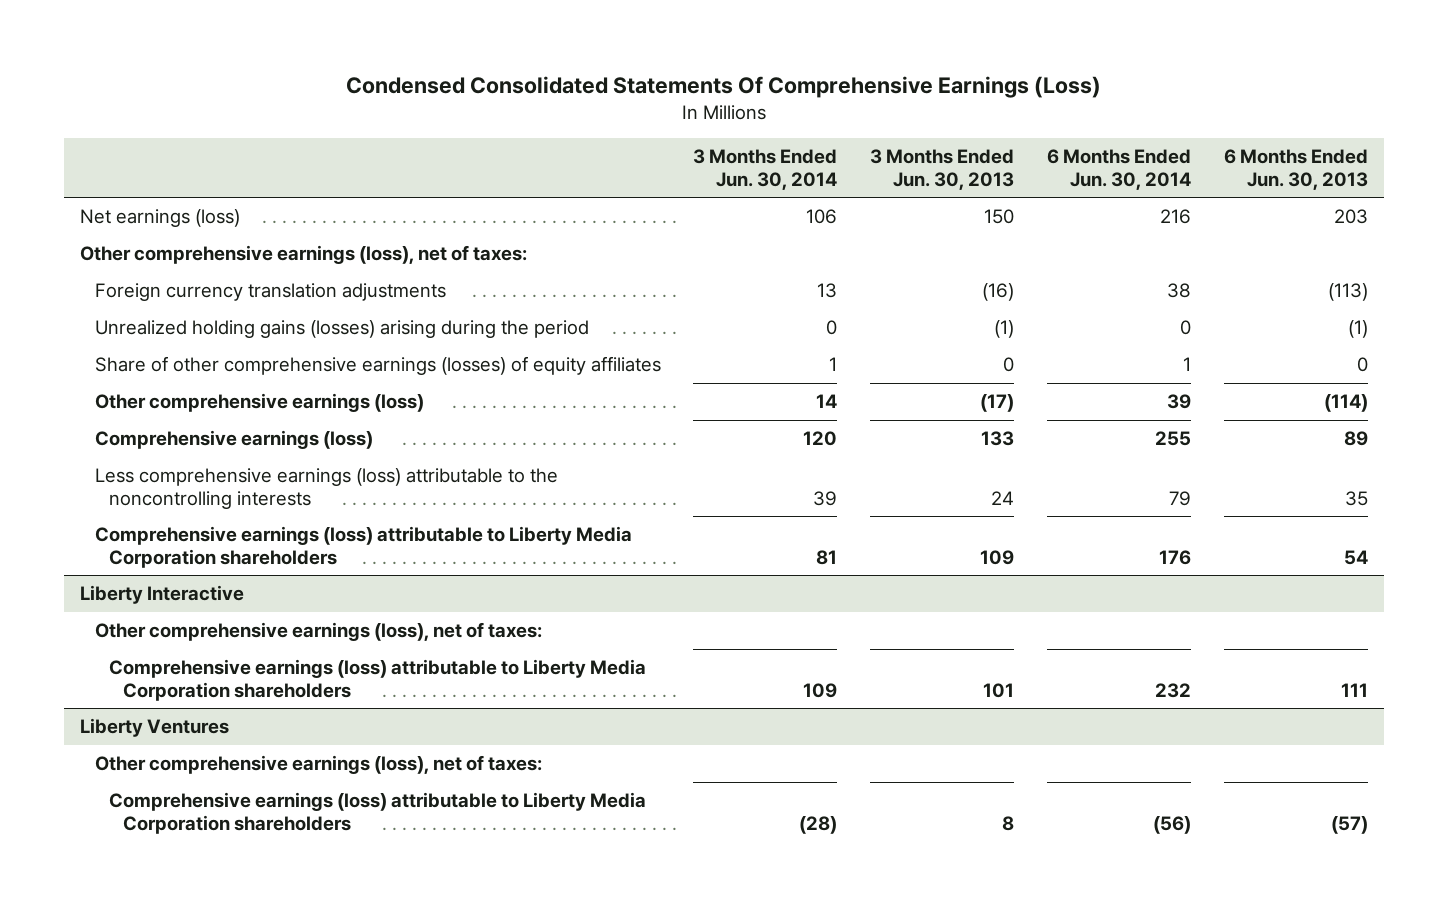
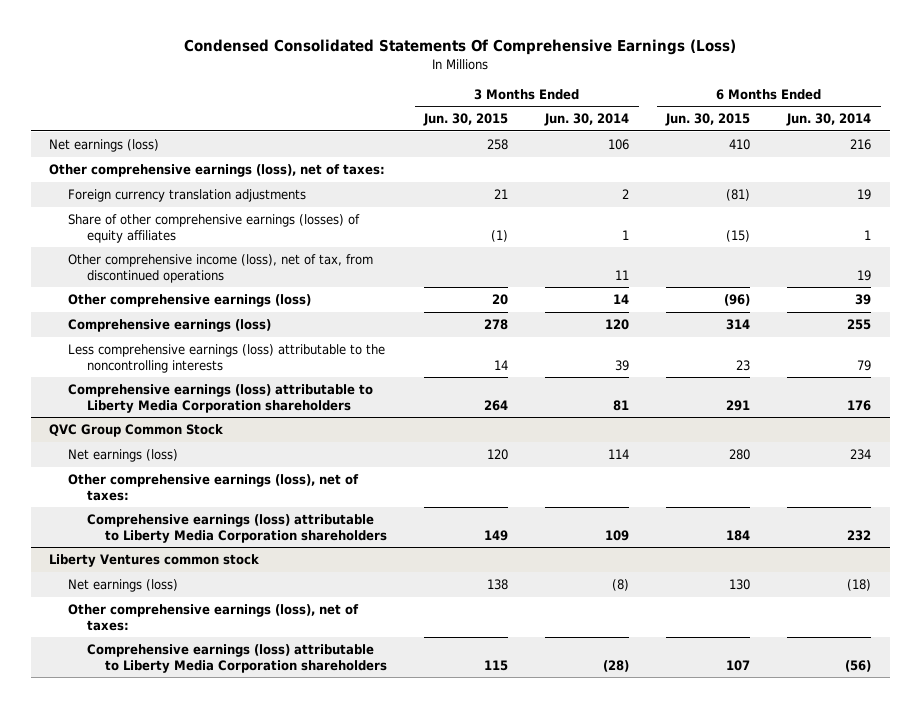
- | 3 Months Ended Jun. 30, 2014 | 3 Months Ended Jun. 30, 2013 | 6 Months Ended Jun. 30, 2014 | 6 Months Ended Jun. 30, 2013
+ | 3 Months Ended Jun. 30, 2015 | 3 Months Ended Jun. 30, 2014 | 6 Months Ended Jun. 30, 2015 | 6 Months Ended Jun. 30, 2014
- Foreign currency translation adjustments | 13 | (16) | 38 | (113)
- Unrealized holding gains (losses) arising during the period | 0 | (1) | 0 | (1)
+ Foreign currency translation adjustments | 21 | 2 | (81) | 19
+ Other comprehensive income (loss), net of tax, from discontinued operations | | 11 | | 19
- Liberty Interactive
+ QVC Group Common Stock
+ Net earnings (loss) | 120 | 114 | 280 | 234
- Liberty Ventures
+ Liberty Ventures common stock
+ Net earnings (loss) | 138 | (8) | 130 | (18)

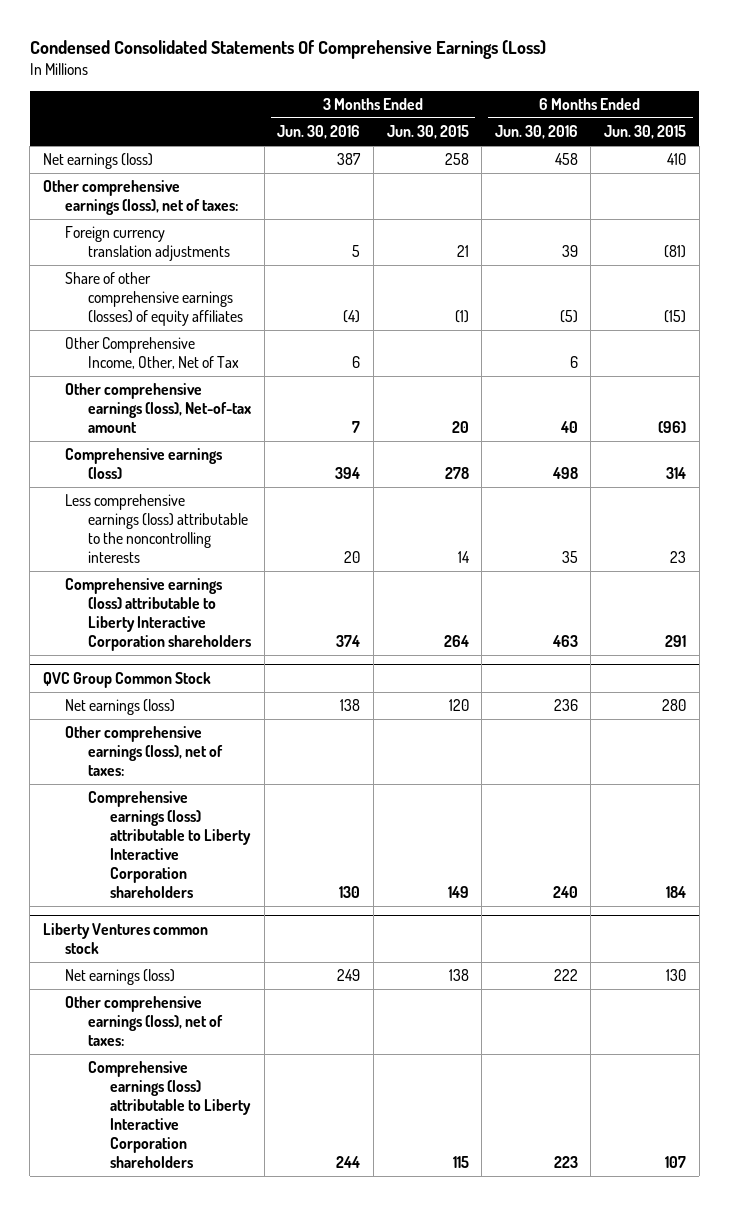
- | 3 Months Ended Jun. 30, 2015 | 3 Months Ended Jun. 30, 2014 | 6 Months Ended Jun. 30, 2015 | 6 Months Ended Jun. 30, 2014
+ | 3 Months Ended Jun. 30, 2016 | 3 Months Ended Jun. 30, 2015 | 6 Months Ended Jun. 30, 2016 | 6 Months Ended Jun. 30, 2015
- Other comprehensive income (loss), net of tax, from discontinued operations | | 11 | | 19
- Other comprehensive earnings (loss) | 20 | 14 | (96) | 39
+ Other Comprehensive Income, Other, Net of Tax | 6 | | 6 |
+ Other comprehensive earnings (loss), Net-of-tax amount | 7 | 20 | 40 | (96)
- Comprehensive earnings (loss) attributable to Liberty Media Corporation shareholders | 264 | 81 | 291 | 176
+ Comprehensive earnings (loss) attributable to Liberty Interactive Corporation shareholders | 374 | 264 | 463 | 291
@ QVC Group Common Stock
- Comprehensive earnings (loss) attributable to Liberty Media Corporation shareholders | 149 | 109 | 184 | 232
+ Comprehensive earnings (loss) attributable to Liberty Interactive Corporation shareholders | 130 | 149 | 240 | 184
@ Liberty Ventures common stock
- Comprehensive earnings (loss) attributable to Liberty Media Corporation shareholders | 115 | (28) | 107 | (56)
+ Comprehensive earnings (loss) attributable to Liberty Interactive Corporation shareholders | 244 | 115 | 223 | 107

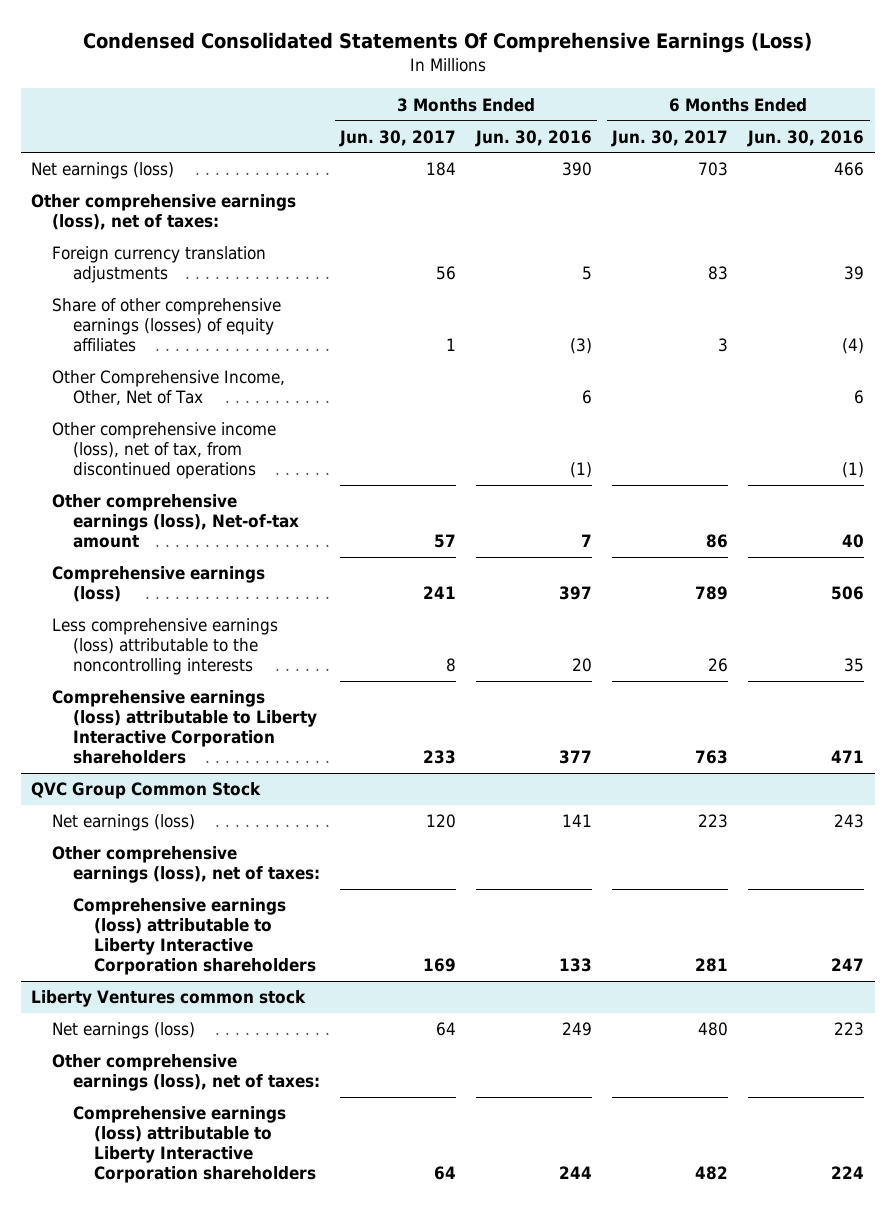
- | 3 Months Ended Jun. 30, 2016 | 3 Months Ended Jun. 30, 2015 | 6 Months Ended Jun. 30, 2016 | 6 Months Ended Jun. 30, 2015
+ | 3 Months Ended Jun. 30, 2017 | 3 Months Ended Jun. 30, 2016 | 6 Months Ended Jun. 30, 2017 | 6 Months Ended Jun. 30, 2016
- Net earnings (loss) | 387 | 258 | 458 | 410
+ Net earnings (loss) | 184 | 390 | 703 | 466
- Share of other comprehensive earnings (losses) of equity affiliates | (4) | (1) | (5) | (15)
+ Share of other comprehensive earnings (losses) of equity affiliates | 1 | (3) | 3 | (4)
+ Other comprehensive income (loss), net of tax, from discontinued operations | | (1) | | (1)
- Comprehensive earnings (loss) | 394 | 278 | 498 | 314
+ Comprehensive earnings (loss) | 241 | 397 | 789 | 506
- Comprehensive earnings (loss) attributable to Liberty Interactive Corporation shareholders | 374 | 264 | 463 | 291
+ Comprehensive earnings (loss) attributable to Liberty Interactive Corporation shareholders | 233 | 377 | 763 | 471
@ QVC Group Common Stock
- Net earnings (loss) | 138 | 120 | 236 | 280
+ Net earnings (loss) | 120 | 141 | 223 | 243
- Comprehensive earnings (loss) attributable to Liberty Interactive Corporation shareholders | 130 | 149 | 240 | 184
+ Comprehensive earnings (loss) attributable to Liberty Interactive Corporation shareholders | 169 | 133 | 281 | 247
@ Liberty Ventures common stock
- Net earnings (loss) | 249 | 138 | 222 | 130
+ Net earnings (loss) | 64 | 249 | 480 | 223
- Comprehensive earnings (loss) attributable to Liberty Interactive Corporation shareholders | 244 | 115 | 223 | 107
+ Comprehensive earnings (loss) attributable to Liberty Interactive Corporation shareholders | 64 | 244 | 482 | 224

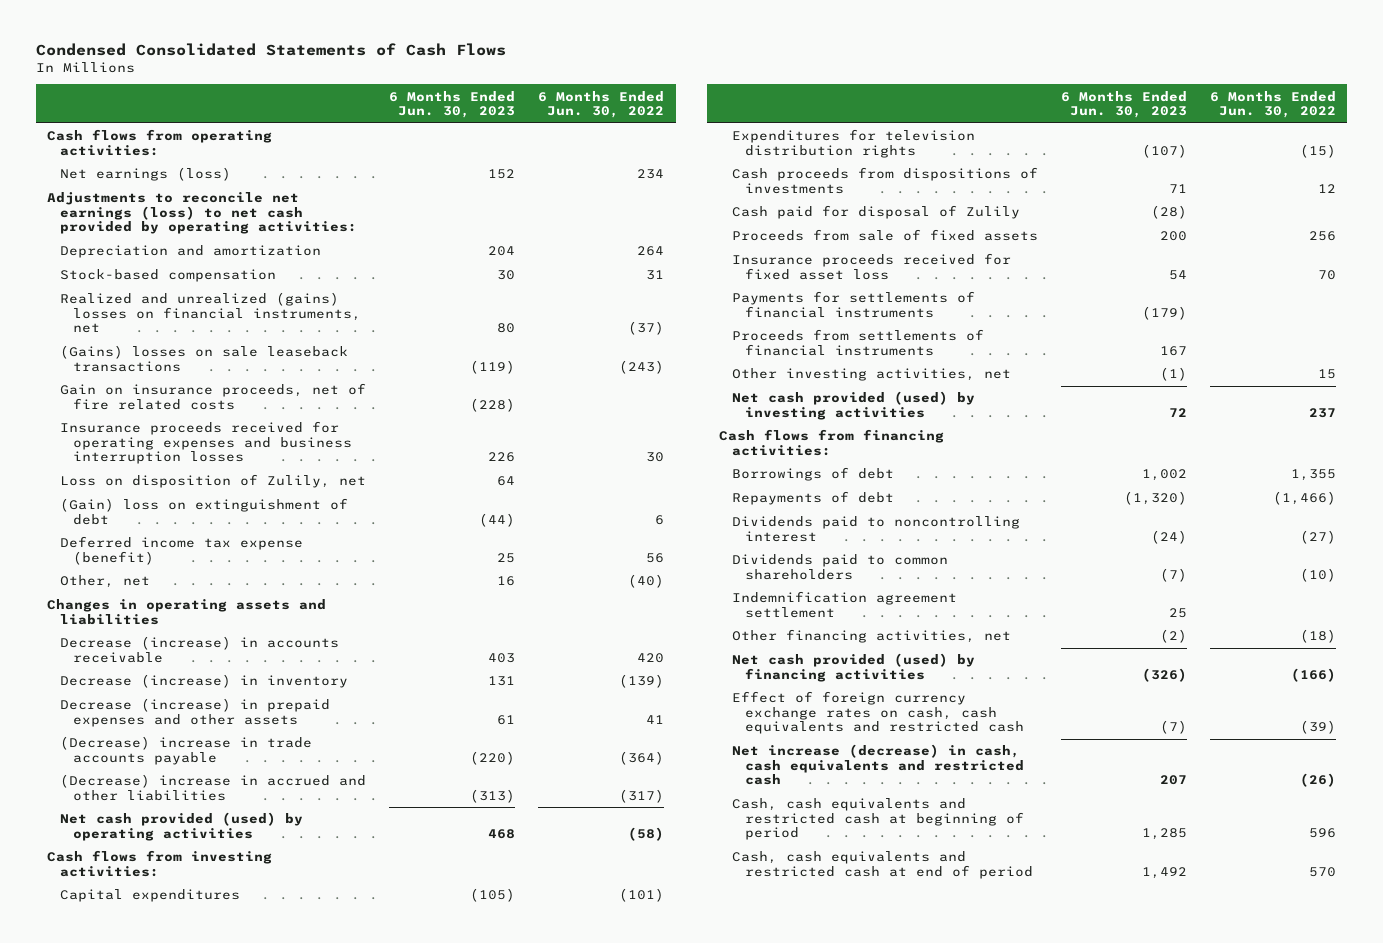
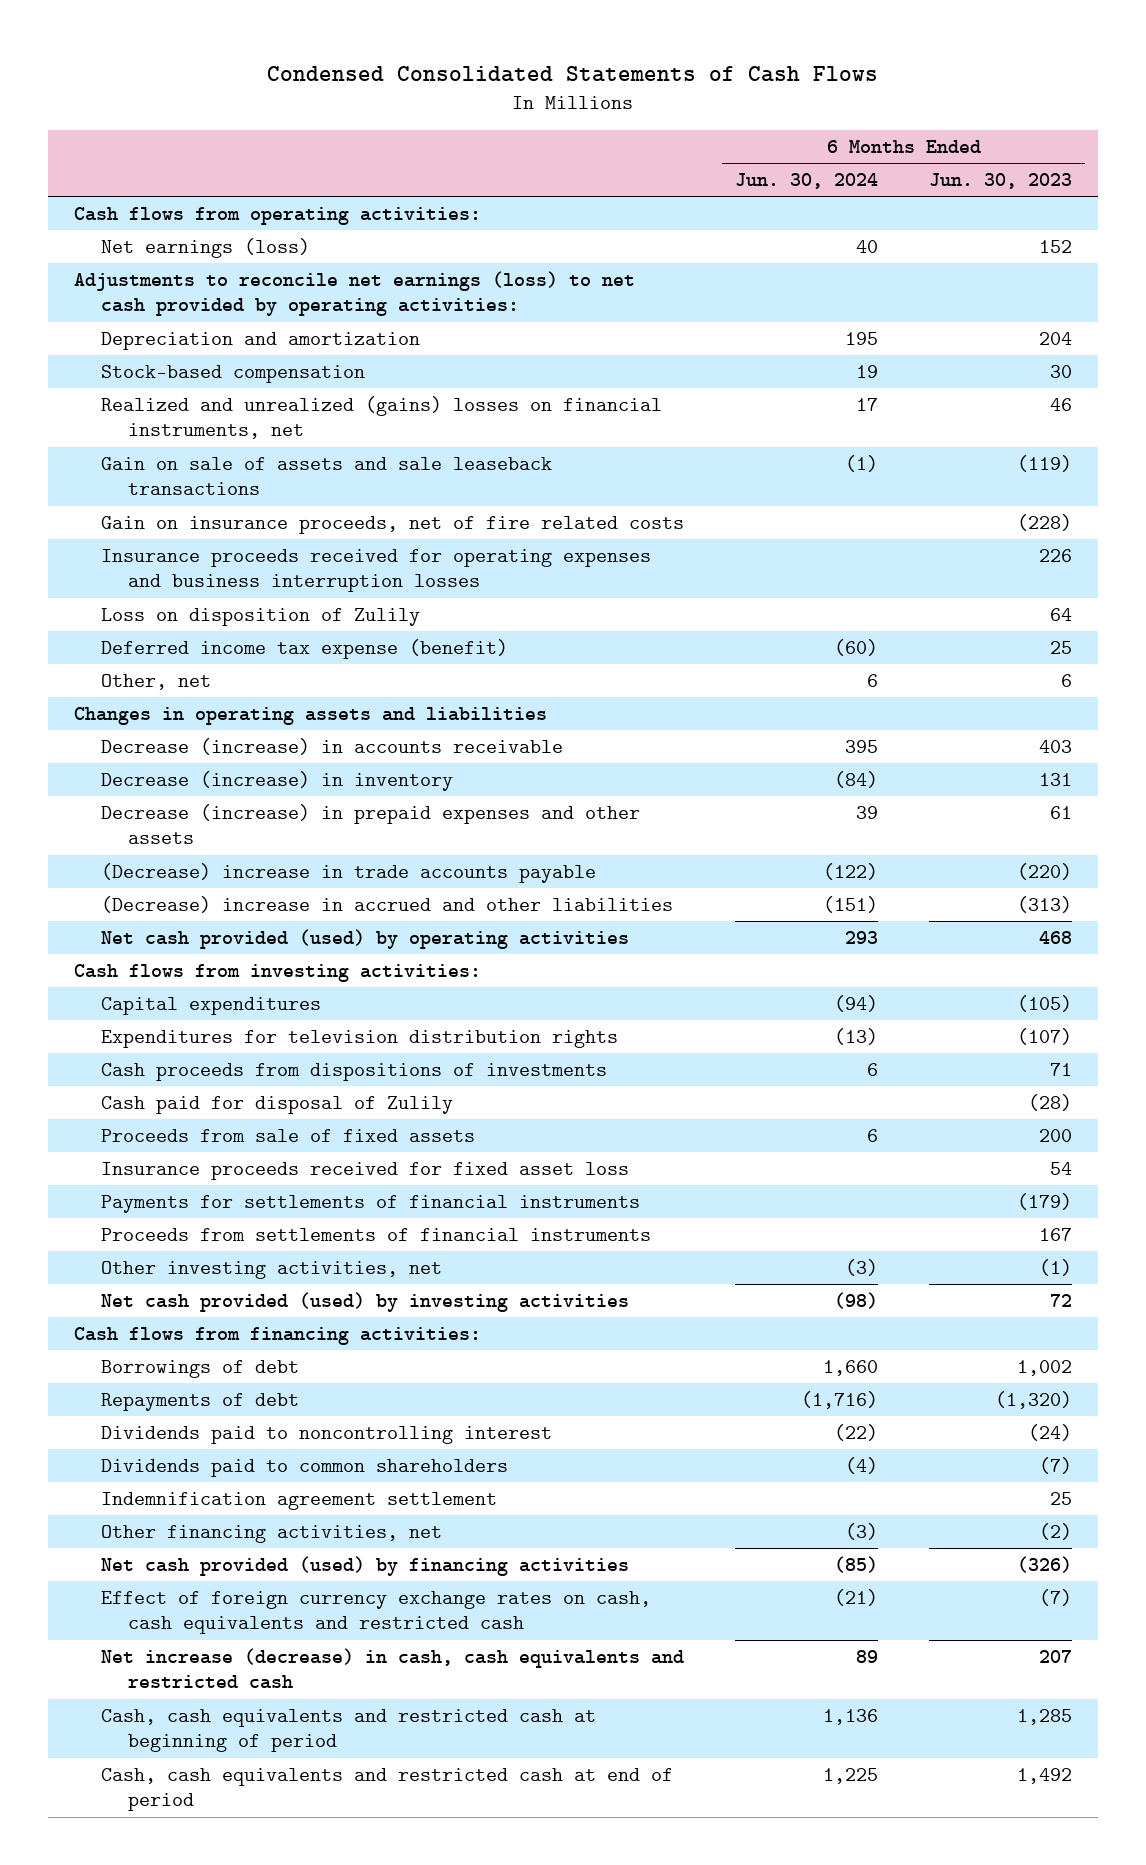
- | 6 Months Ended Jun. 30, 2023 | 6 Months Ended Jun. 30, 2022
+ | 6 Months Ended Jun. 30, 2024 | 6 Months Ended Jun. 30, 2023
- Realized and unrealized (gains) losses on financial instruments, net | 80 | (37)
- (Gains) losses on sale leaseback transactions | (119) | (243)
+ Realized and unrealized (gains) losses on financial instruments, net | 17 | 46
+ Gain on sale of assets and sale leaseback transactions | (1) | (119)
- Loss on disposition of Zulily, net | 64 |
- (Gain) loss on extinguishment of debt | (44) | 6
+ Loss on disposition of Zulily | | 64
- Other, net | 16 | (40)
+ Other, net | 6 | 6

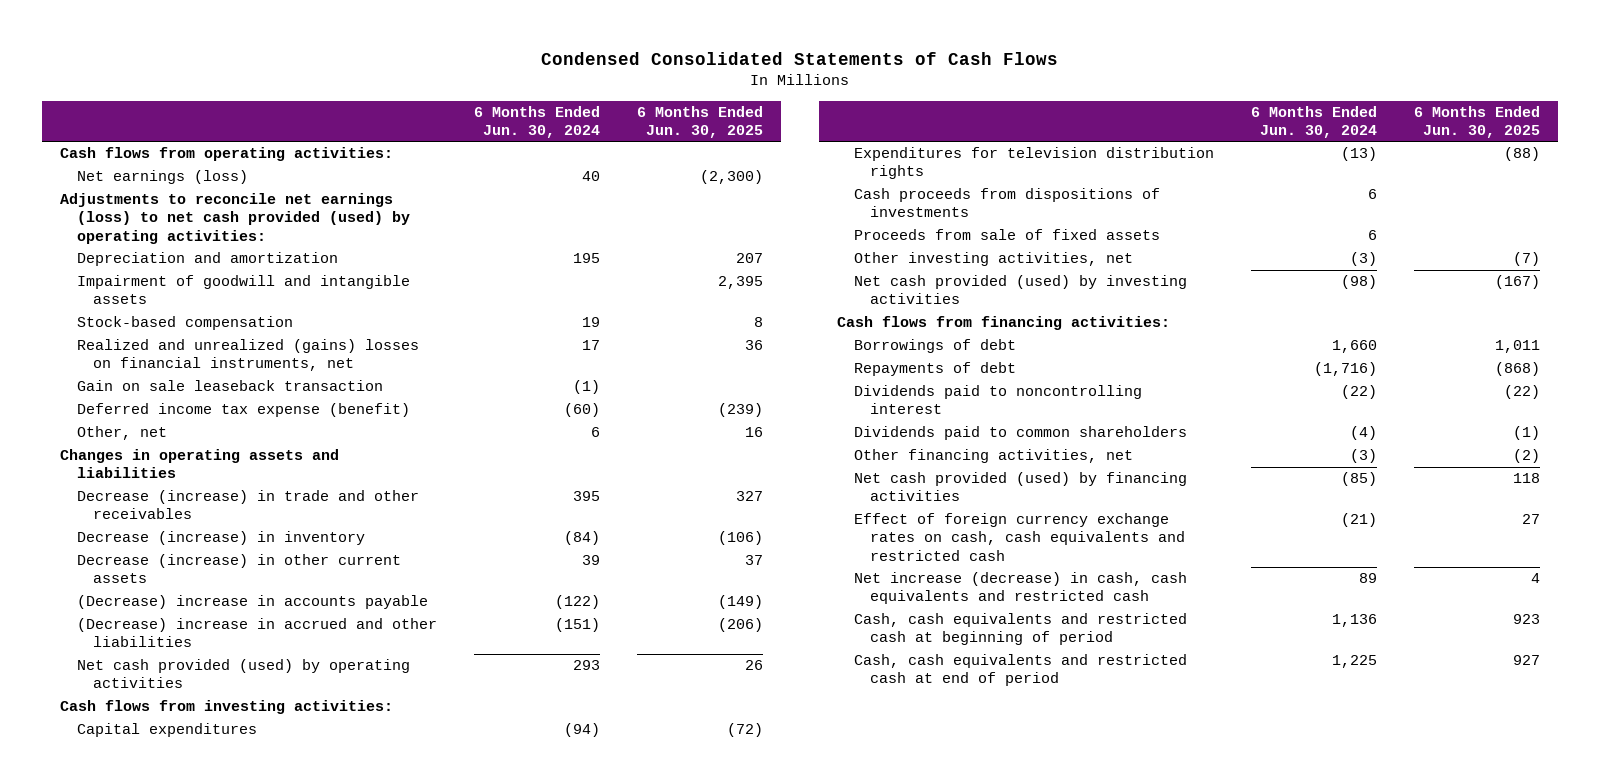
- | 6 Months Ended Jun. 30, 2024 | 6 Months Ended Jun. 30, 2023
+ | 6 Months Ended Jun. 30, 2024 | 6 Months Ended Jun. 30, 2025
- Adjustments to reconcile net earnings (loss) to net cash provided by operating activities:
+ Adjustments to reconcile net earnings (loss) to net cash provided (used) by operating activities:
+ Impairment of goodwill and intangible assets | | 2,395
- Gain on sale of assets and sale leaseback transactions | (1) | (119)
- Gain on insurance proceeds, net of fire related costs | | (228)
- Insurance proceeds received for operating expenses and business interruption losses | | 226
- Loss on disposition of Zulily | | 64
+ Gain on sale leaseback transaction | (1) |
- Decrease (increase) in accounts receivable | 395 | 403
+ Decrease (increase) in trade and other receivables | 395 | 327
- Decrease (increase) in prepaid expenses and other assets | 39 | 61
- (Decrease) increase in trade accounts payable | (122) | (220)
+ Decrease (increase) in other current assets | 39 | 37
+ (Decrease) increase in accounts payable | (122) | (149)
- Cash paid for disposal of Zulily | | (28)
- Insurance proceeds received for fixed asset loss | | 54
- Payments for settlements of financial instruments | | (179)
- Proceeds from settlements of financial instruments | | 167
- Indemnification agreement settlement | | 25

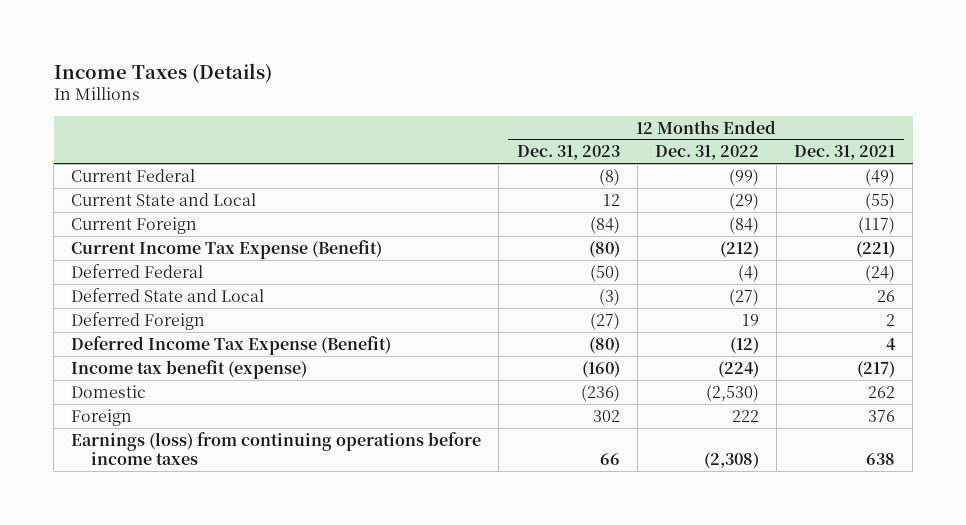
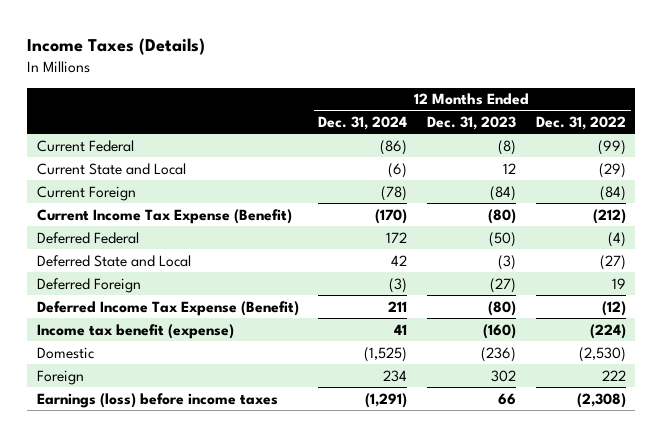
- | 12 Months Ended Dec. 31, 2023 | 12 Months Ended Dec. 31, 2022 | 12 Months Ended Dec. 31, 2021
+ | 12 Months Ended Dec. 31, 2024 | 12 Months Ended Dec. 31, 2023 | 12 Months Ended Dec. 31, 2022
- Earnings (loss) from continuing operations before income taxes | 66 | (2,308) | 638
+ Earnings (loss) before income taxes | (1,291) | 66 | (2,308)

